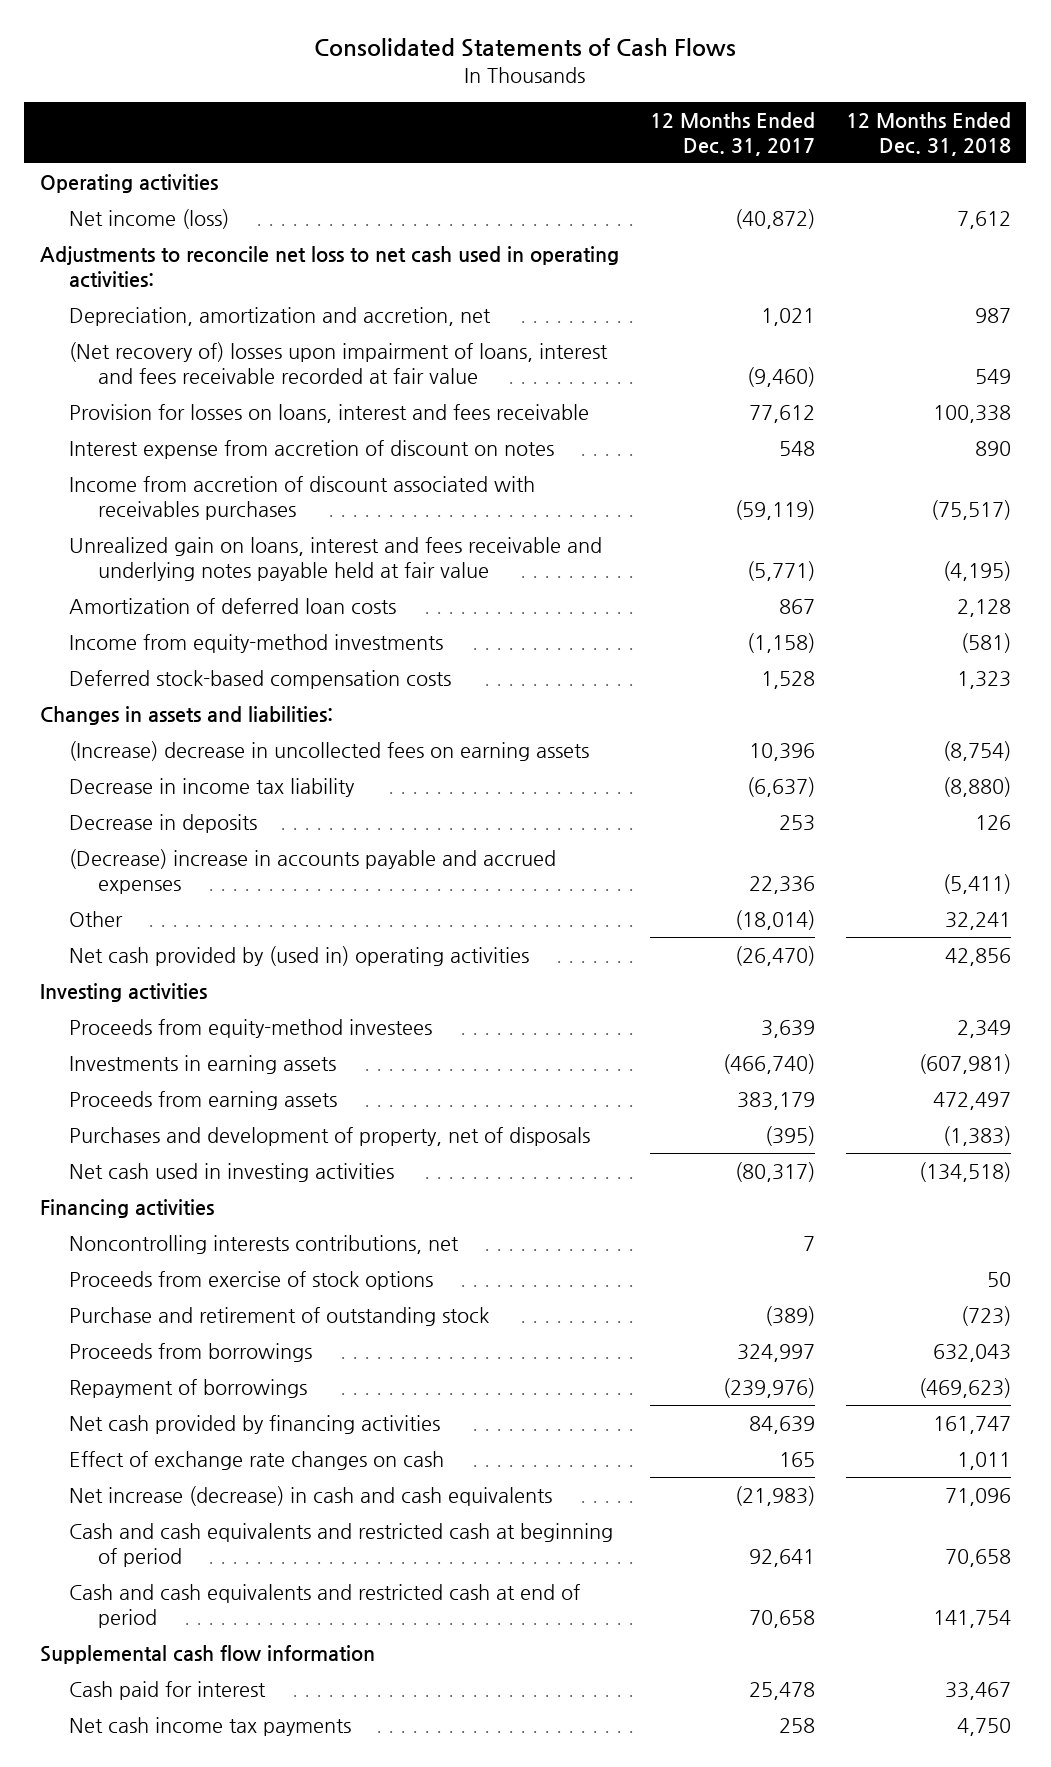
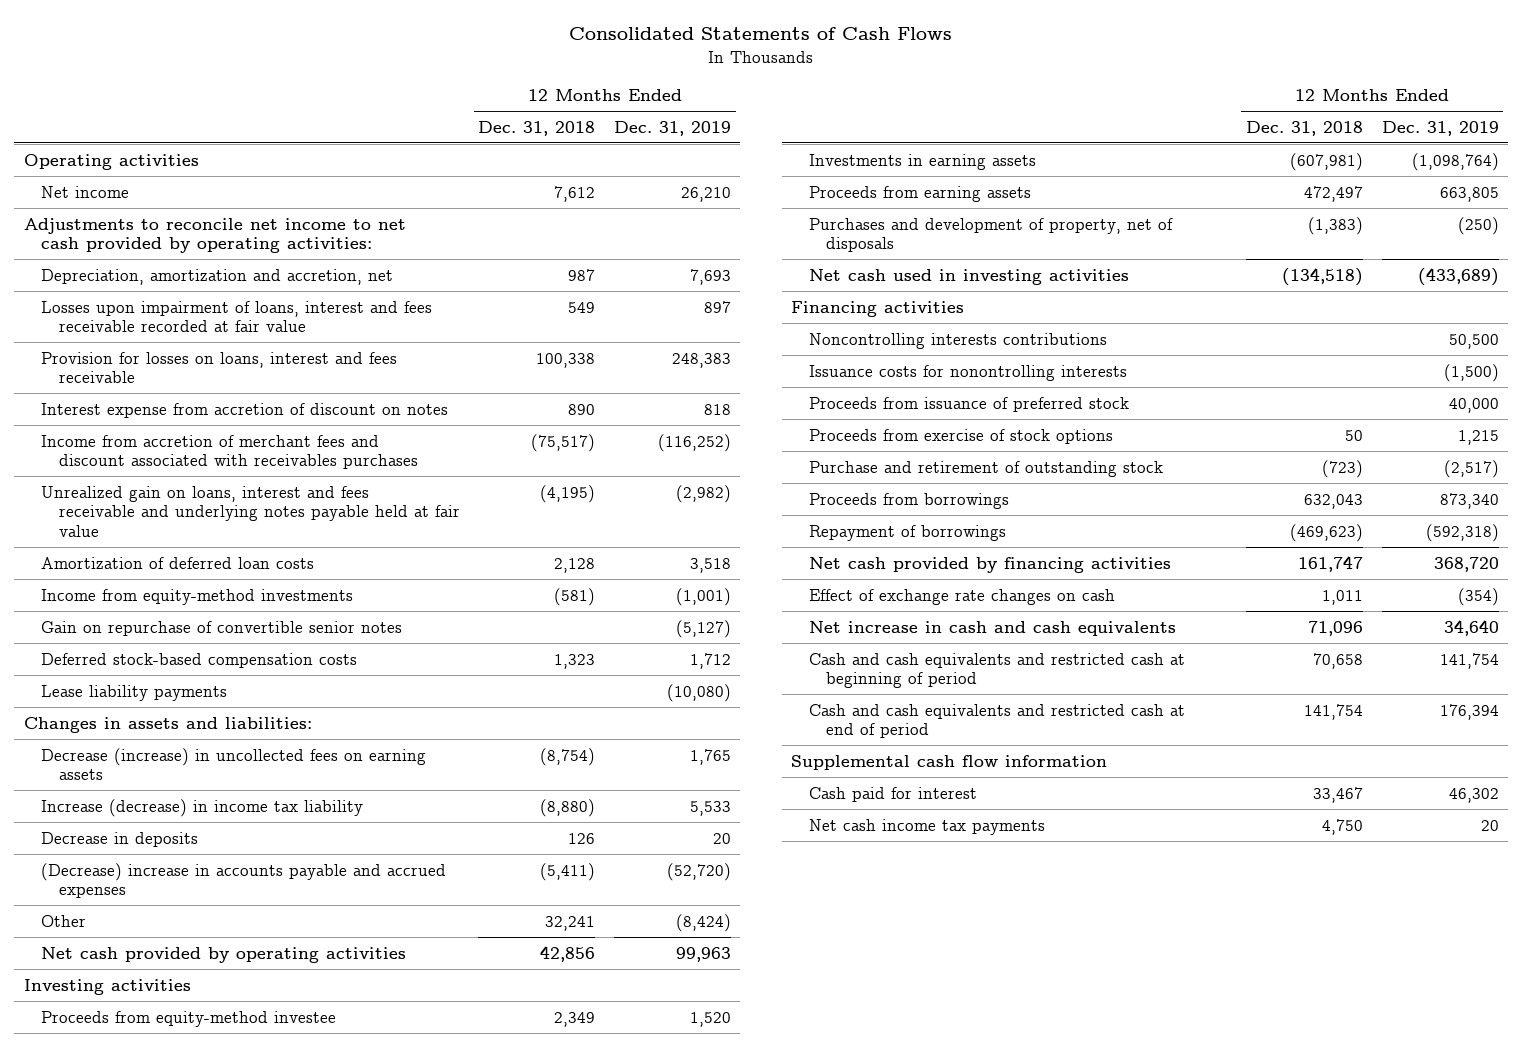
- | 12 Months Ended Dec. 31, 2017 | 12 Months Ended Dec. 31, 2018
+ | 12 Months Ended Dec. 31, 2018 | 12 Months Ended Dec. 31, 2019
- Net income (loss) | (40,872) | 7,612
- Adjustments to reconcile net loss to net cash used in operating activities:
+ Net income | 7,612 | 26,210
+ Adjustments to reconcile net income to net cash provided by operating activities:
- (Net recovery of) losses upon impairment of loans, interest and fees receivable recorded at fair value | (9,460) | 549
+ Losses upon impairment of loans, interest and fees receivable recorded at fair value | 549 | 897
- Income from accretion of discount associated with receivables purchases | (59,119) | (75,517)
+ Income from accretion of merchant fees and discount associated with receivables purchases | (75,517) | (116,252)
+ Gain on repurchase of convertible senior notes | | (5,127)
+ Lease liability payments | | (10,080)
- (Increase) decrease in uncollected fees on earning assets | 10,396 | (8,754)
- Decrease in income tax liability | (6,637) | (8,880)
+ Decrease (increase) in uncollected fees on earning assets | (8,754) | 1,765
+ Increase (decrease) in income tax liability | (8,880) | 5,533
- Net cash provided by (used in) operating activities | (26,470) | 42,856
+ Net cash provided by operating activities | 42,856 | 99,963
- Proceeds from equity-method investees | 3,639 | 2,349
+ Proceeds from equity-method investee | 2,349 | 1,520
- Noncontrolling interests contributions, net | 7 |
+ Noncontrolling interests contributions | | 50,500
+ Issuance costs for nonontrolling interests | | (1,500)
+ Proceeds from issuance of preferred stock | | 40,000
- Net increase (decrease) in cash and cash equivalents | (21,983) | 71,096
+ Net increase in cash and cash equivalents | 71,096 | 34,640

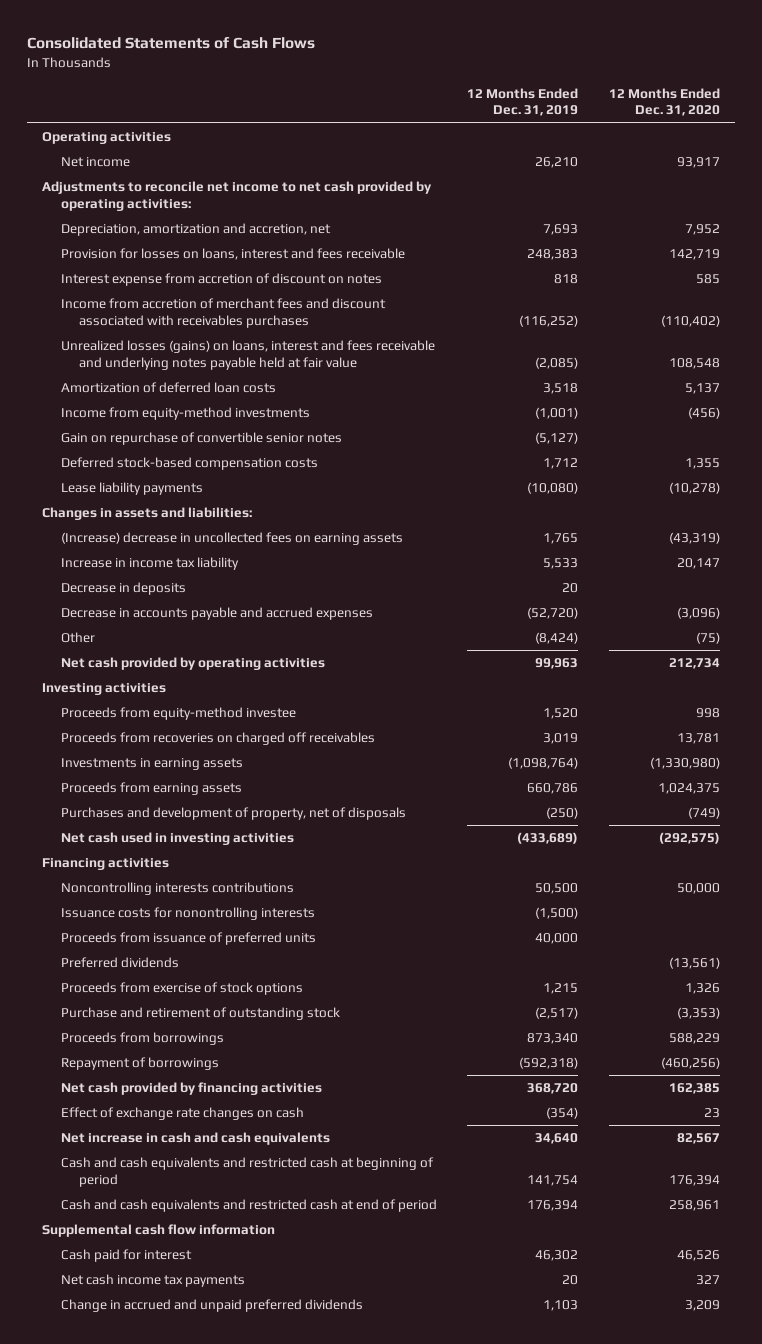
- | 12 Months Ended Dec. 31, 2018 | 12 Months Ended Dec. 31, 2019
+ | 12 Months Ended Dec. 31, 2019 | 12 Months Ended Dec. 31, 2020
- Losses upon impairment of loans, interest and fees receivable recorded at fair value | 549 | 897
- Unrealized gain on loans, interest and fees receivable and underlying notes payable held at fair value | (4,195) | (2,982)
+ Unrealized losses (gains) on loans, interest and fees receivable and underlying notes payable held at fair value | (2,085) | 108,548
- Decrease (increase) in uncollected fees on earning assets | (8,754) | 1,765
- Increase (decrease) in income tax liability | (8,880) | 5,533
+ (Increase) decrease in uncollected fees on earning assets | 1,765 | (43,319)
+ Increase in income tax liability | 5,533 | 20,147
- (Decrease) increase in accounts payable and accrued expenses | (5,411) | (52,720)
+ Decrease in accounts payable and accrued expenses | (52,720) | (3,096)
+ Proceeds from recoveries on charged off receivables | 3,019 | 13,781
- Proceeds from earning assets | 472,497 | 663,805
+ Proceeds from earning assets | 660,786 | 1,024,375
- Proceeds from issuance of preferred stock | | 40,000
+ Proceeds from issuance of preferred units | 40,000 |
+ Preferred dividends | | (13,561)
+ Change in accrued and unpaid preferred dividends | 1,103 | 3,209

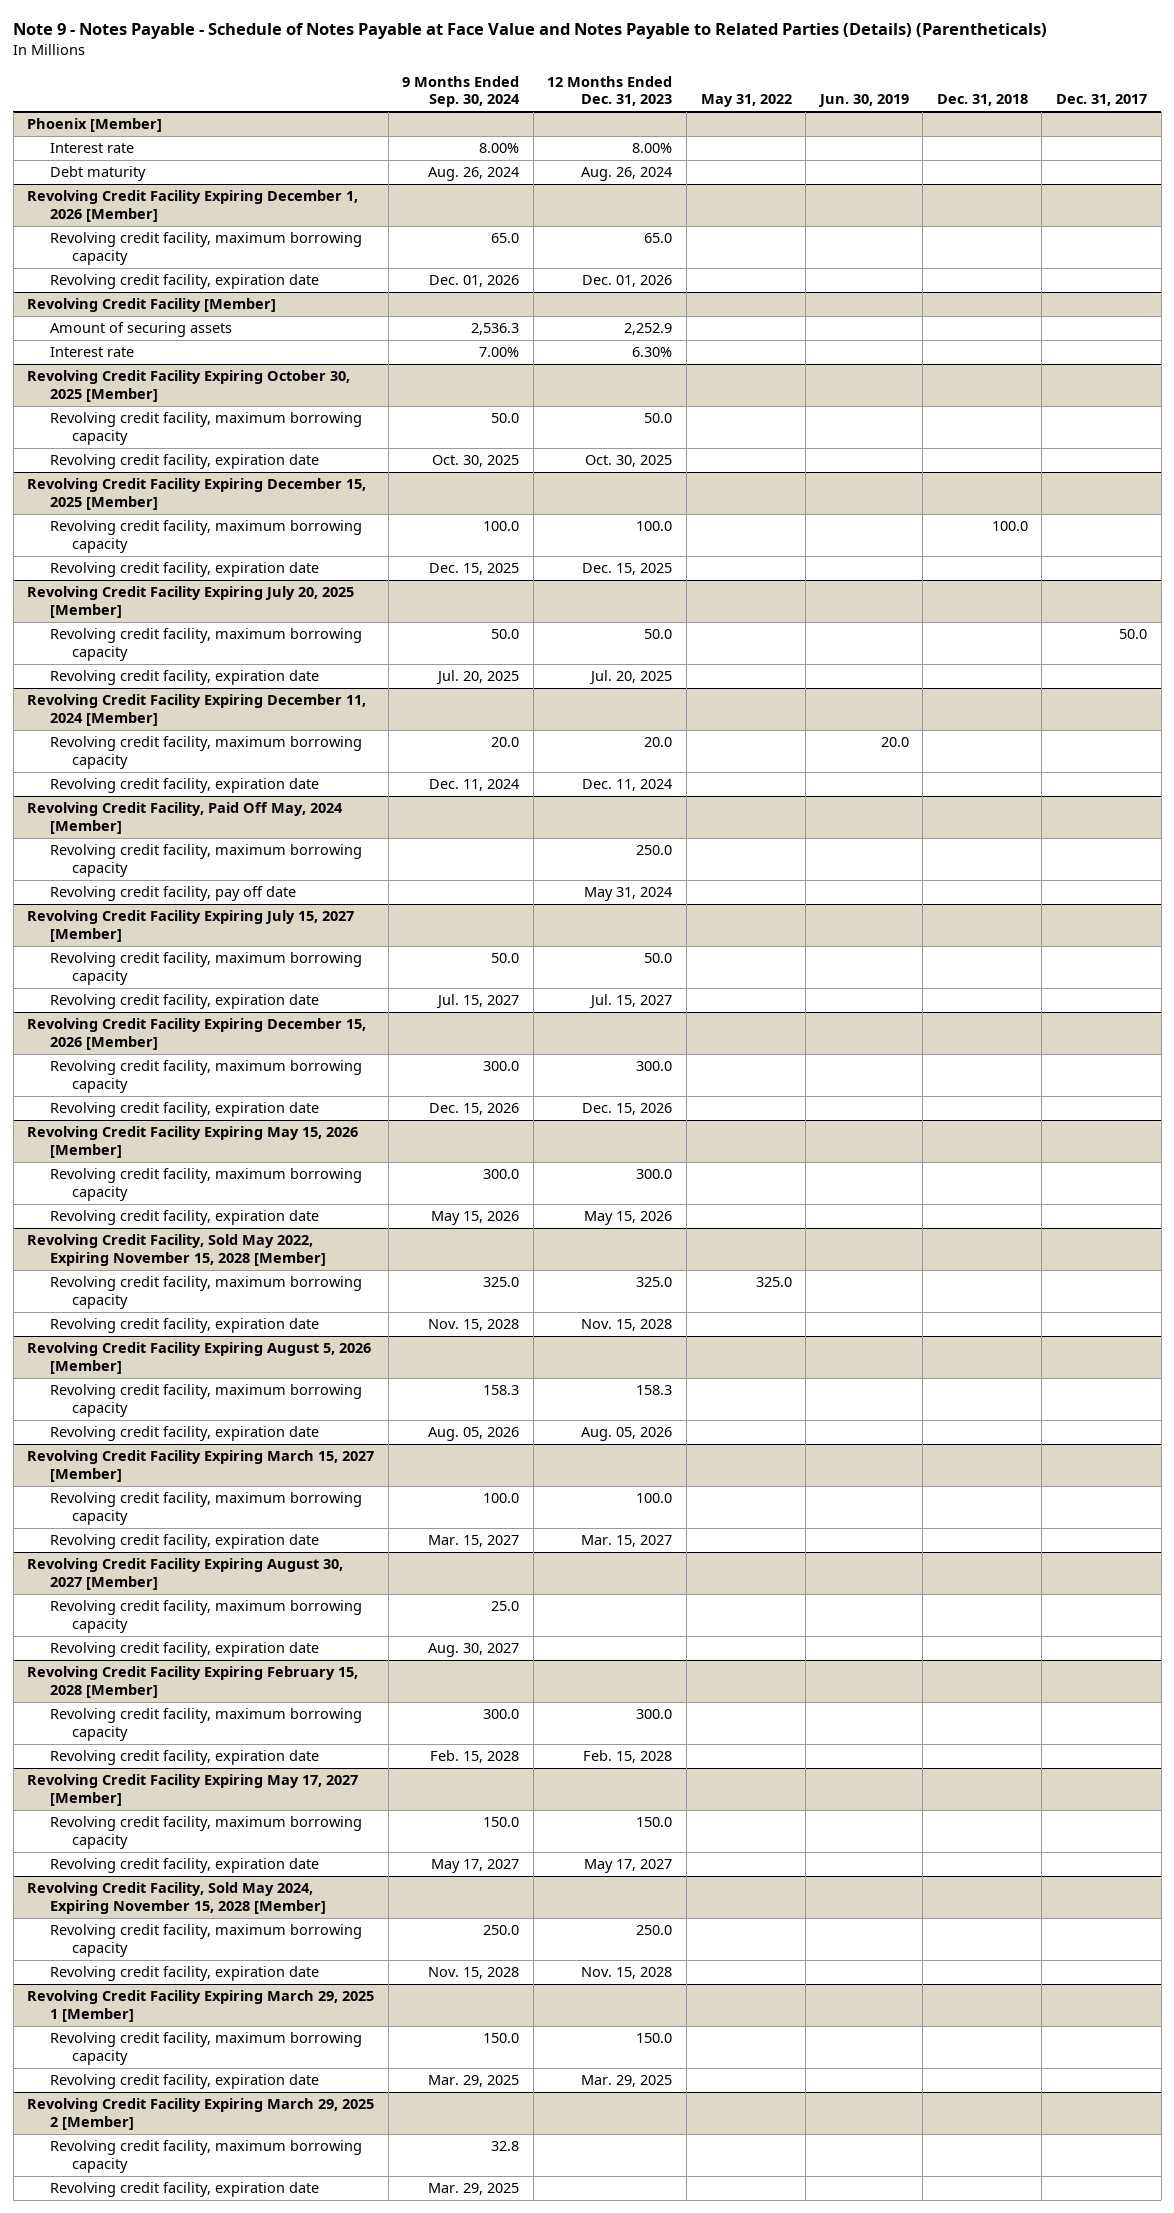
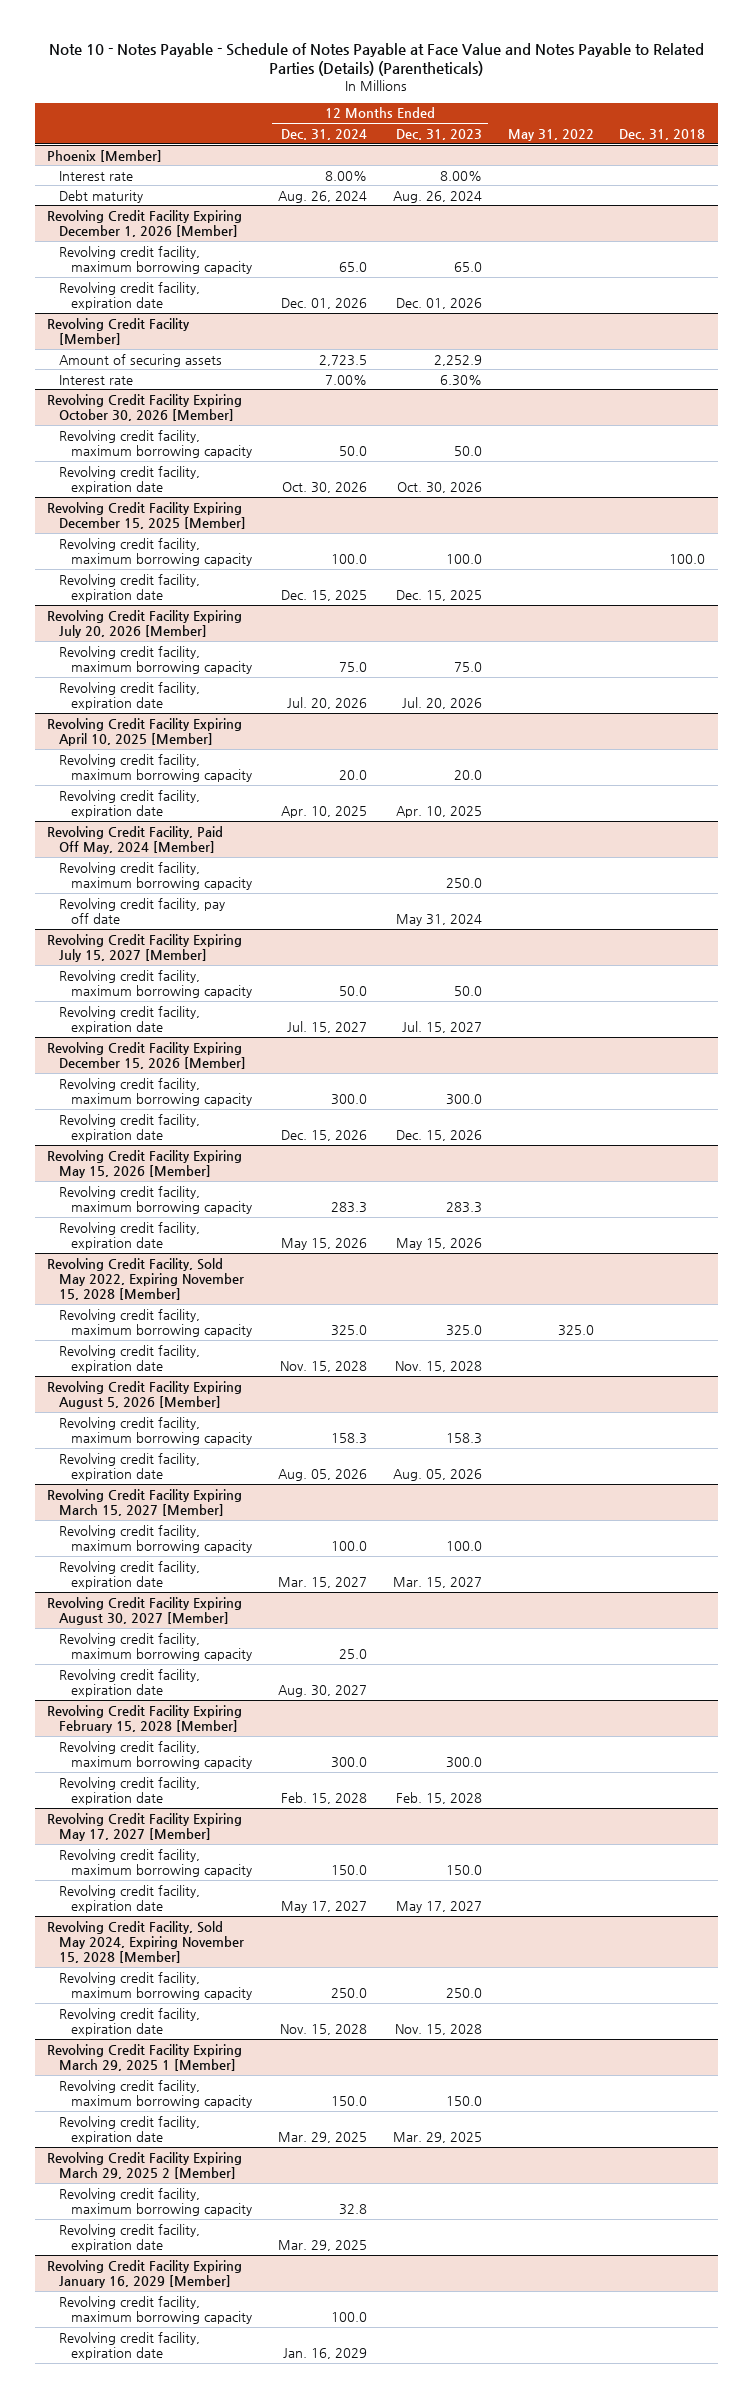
- Note 9 - Notes Payable - Schedule of Notes Payable at Face Value and Notes Payable to Related Parties (Details) (Parentheticals)
+ Note 10 - Notes Payable - Schedule of Notes Payable at Face Value and Notes Payable to Related Parties (Details) (Parentheticals)
- | 9 Months Ended Sep. 30, 2024 | 12 Months Ended Dec. 31, 2023 | May 31, 2022 | Jun. 30, 2019 | Dec. 31, 2018 | Dec. 31, 2017
+ | 12 Months Ended Dec. 31, 2024 | 12 Months Ended Dec. 31, 2023 | May 31, 2022 | Dec. 31, 2018
- Revolving Credit Facility Expiring October 30, 2025 [Member]
+ Revolving Credit Facility Expiring October 30, 2026 [Member]
- Revolving credit facility, expiration date | Oct. 30, 2025 | Oct. 30, 2025 | | | |
+ Revolving credit facility, expiration date | Oct. 30, 2026 | Oct. 30, 2026 | |
- Revolving Credit Facility Expiring July 20, 2025 [Member]
- Revolving credit facility, maximum borrowing capacity | 50.0 | 50.0 | | | | 50.0
- Revolving credit facility, expiration date | Jul. 20, 2025 | Jul. 20, 2025 | | | |
- Revolving Credit Facility Expiring December 11, 2024 [Member]
+ Revolving Credit Facility Expiring July 20, 2026 [Member]
+ Revolving credit facility, maximum borrowing capacity | 75.0 | 75.0 | |
+ Revolving credit facility, expiration date | Jul. 20, 2026 | Jul. 20, 2026 | |
+ Revolving Credit Facility Expiring April 10, 2025 [Member]
- Revolving credit facility, expiration date | Dec. 11, 2024 | Dec. 11, 2024 | | | |
+ Revolving credit facility, expiration date | Apr. 10, 2025 | Apr. 10, 2025 | |
@ Revolving Credit Facility Expiring May 15, 2026 [Member]
- Revolving credit facility, maximum borrowing capacity | 300.0 | 300.0 | | | |
+ Revolving credit facility, maximum borrowing capacity | 283.3 | 283.3 | |
+ Revolving Credit Facility Expiring January 16, 2029 [Member]
+ Revolving credit facility, maximum borrowing capacity | 100.0 | | |
+ Revolving credit facility, expiration date | Jan. 16, 2029 | | |

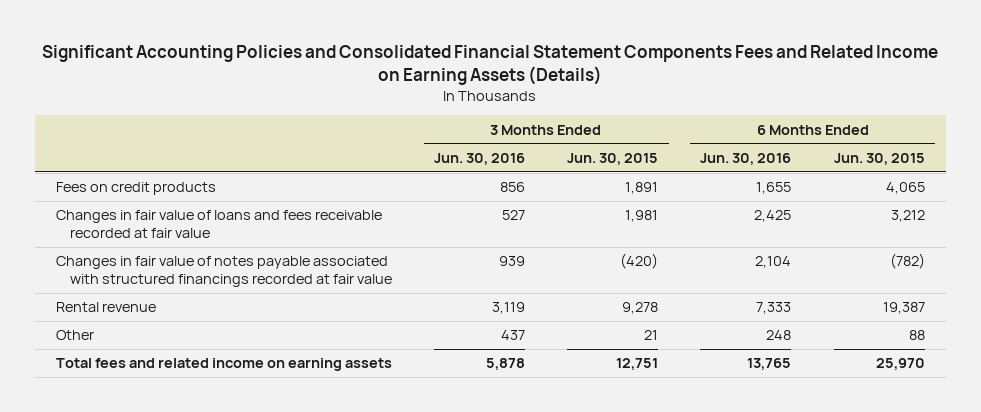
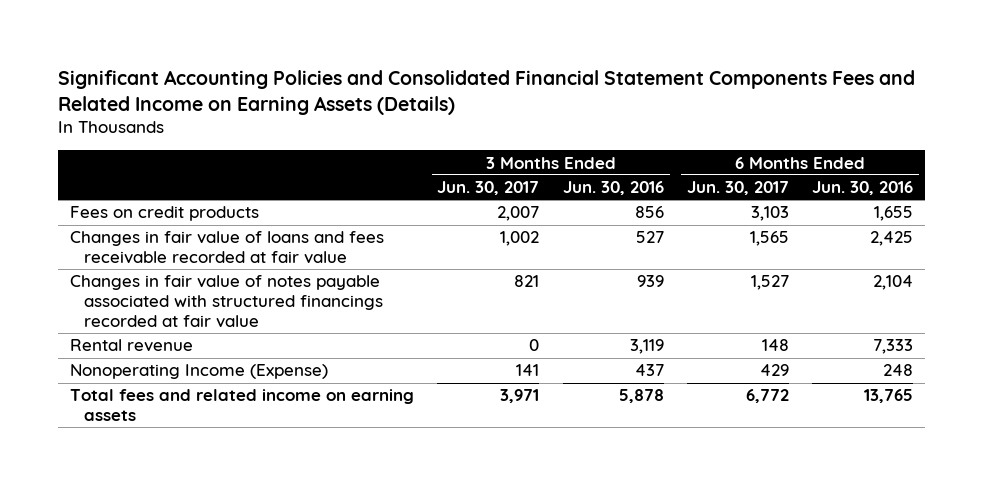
- | 3 Months Ended Jun. 30, 2016 | 3 Months Ended Jun. 30, 2015 | 6 Months Ended Jun. 30, 2016 | 6 Months Ended Jun. 30, 2015
+ | 3 Months Ended Jun. 30, 2017 | 3 Months Ended Jun. 30, 2016 | 6 Months Ended Jun. 30, 2017 | 6 Months Ended Jun. 30, 2016
- Other | 437 | 21 | 248 | 88
+ Nonoperating Income (Expense) | 141 | 437 | 429 | 248

